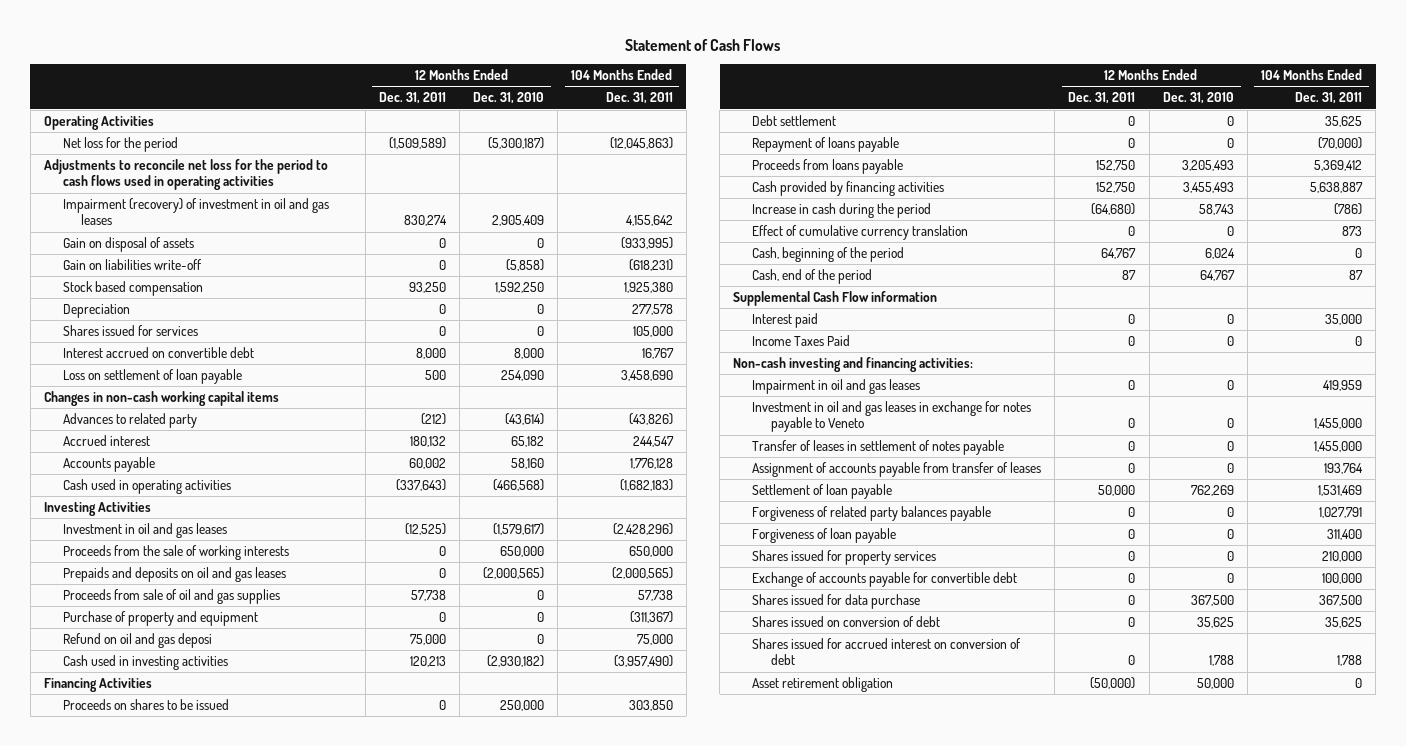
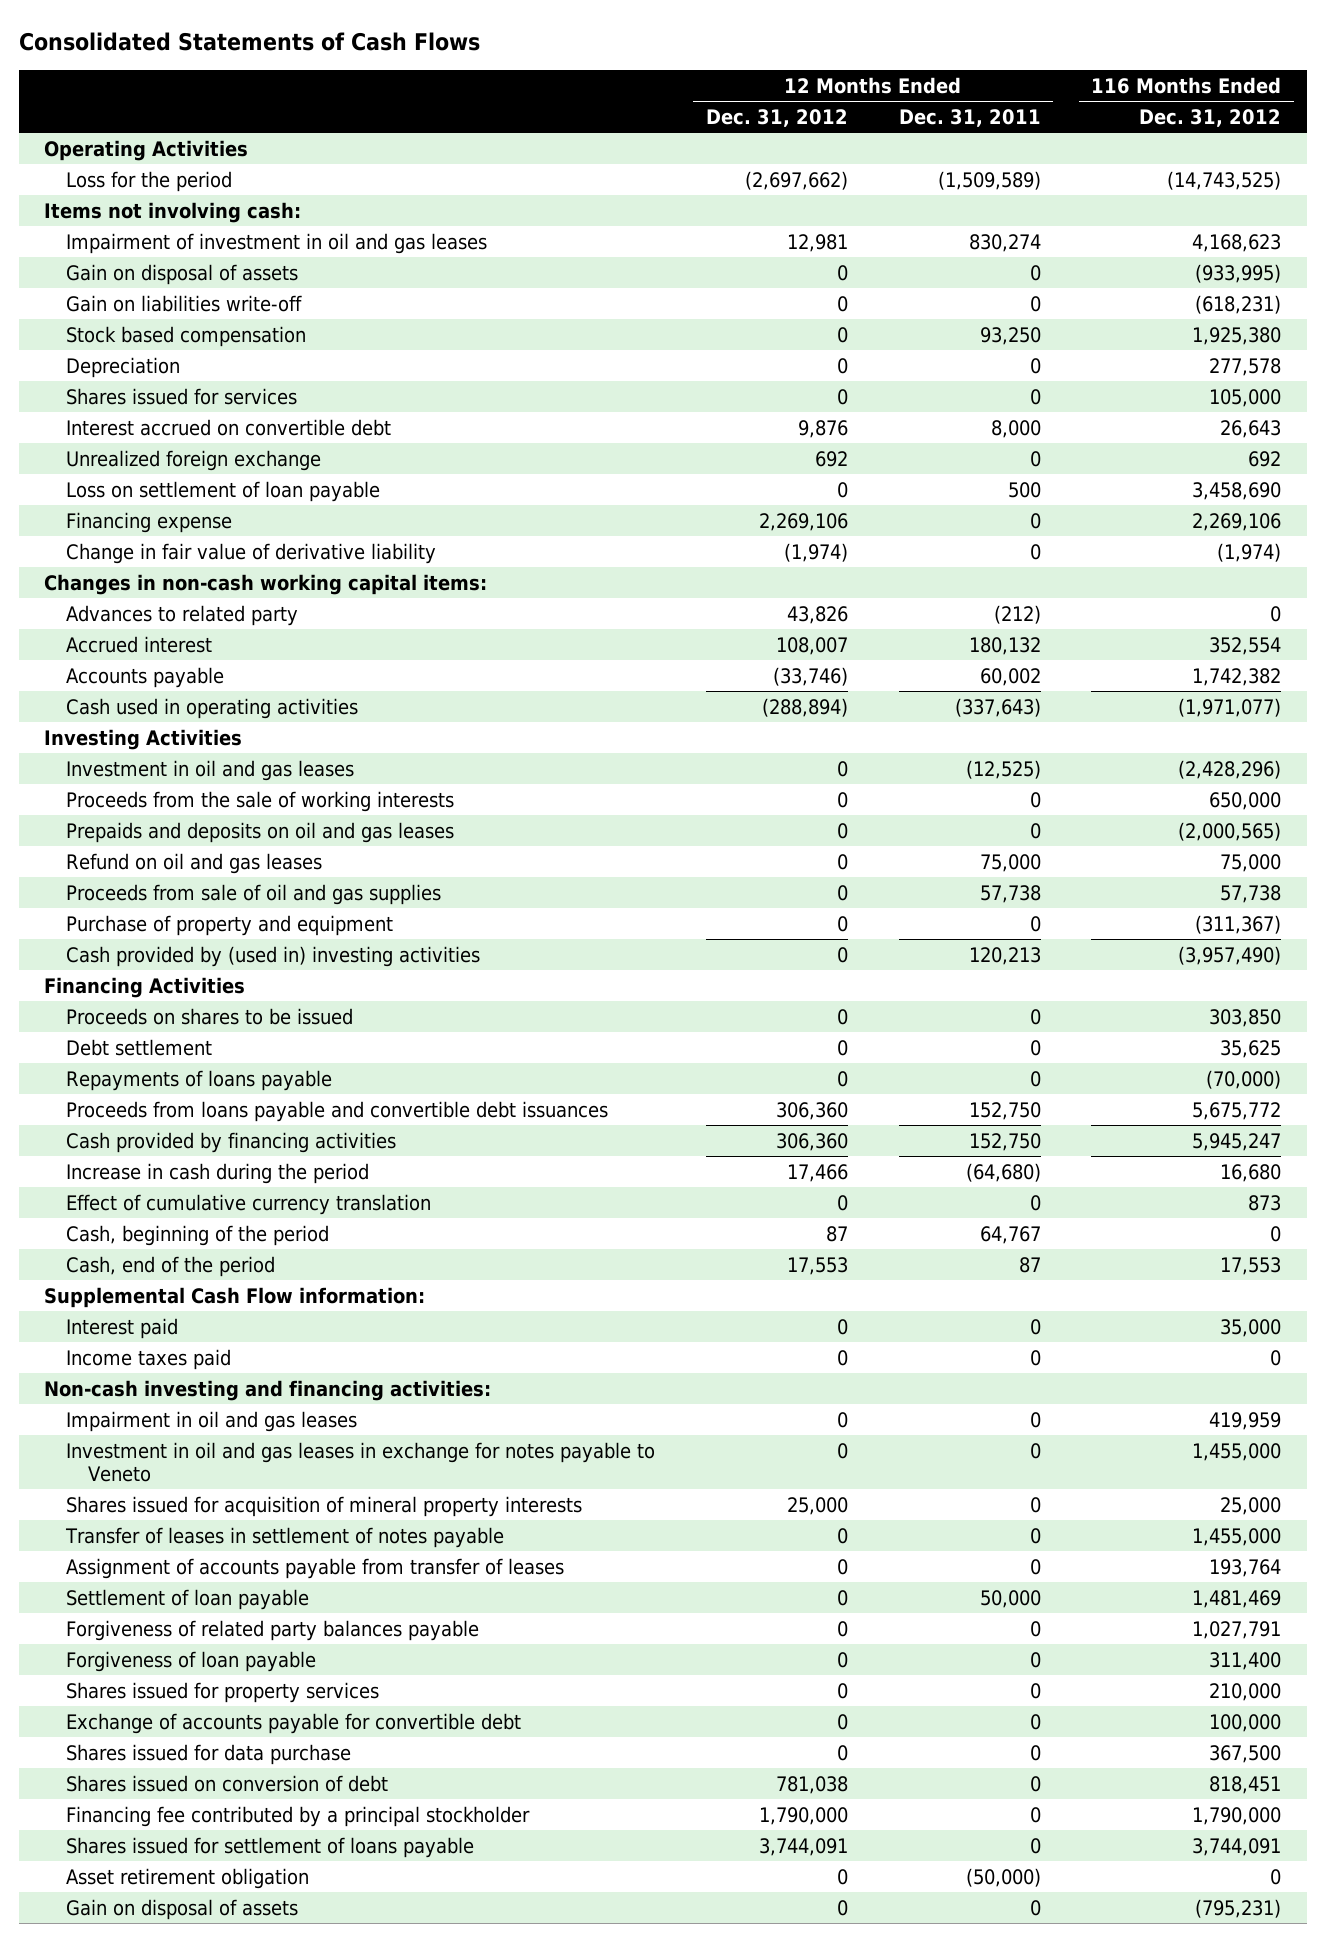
- Statement of Cash Flows
+ Consolidated Statements of Cash Flows
- | 12 Months Ended Dec. 31, 2011 | 12 Months Ended Dec. 31, 2010 | 104 Months Ended Dec. 31, 2011
+ | 12 Months Ended Dec. 31, 2012 | 12 Months Ended Dec. 31, 2011 | 116 Months Ended Dec. 31, 2012
- Net loss for the period | (1,509,589) | (5,300,187) | (12,045,863)
- Adjustments to reconcile net loss for the period to cash flows used in operating activities
- Impairment (recovery) of investment in oil and gas leases | 830,274 | 2,905,409 | 4,155,642
+ Loss for the period | (2,697,662) | (1,509,589) | (14,743,525)
+ Items not involving cash:
+ Impairment of investment in oil and gas leases | 12,981 | 830,274 | 4,168,623
+ Unrealized foreign exchange | 692 | 0 | 692
- Changes in non-cash working capital items
+ Financing expense | 2,269,106 | 0 | 2,269,106
+ Change in fair value of derivative liability | (1,974) | 0 | (1,974)
+ Changes in non-cash working capital items:
+ Refund on oil and gas leases | 0 | 75,000 | 75,000
- Refund on oil and gas deposi | 75,000 | 0 | 75,000
- Cash used in investing activities | 120,213 | (2,930,182) | (3,957,490)
+ Cash provided by (used in) investing activities | 0 | 120,213 | (3,957,490)
- Repayment of loans payable | 0 | 0 | (70,000)
- Proceeds from loans payable | 152,750 | 3,205,493 | 5,369,412
+ Repayments of loans payable | 0 | 0 | (70,000)
+ Proceeds from loans payable and convertible debt issuances | 306,360 | 152,750 | 5,675,772
- Supplemental Cash Flow information
+ Supplemental Cash Flow information:
- Income Taxes Paid | 0 | 0 | 0
+ Income taxes paid | 0 | 0 | 0
+ Shares issued for acquisition of mineral property interests | 25,000 | 0 | 25,000
- Shares issued for accrued interest on conversion of debt | 0 | 1,788 | 1,788
+ Financing fee contributed by a principal stockholder | 1,790,000 | 0 | 1,790,000
+ Shares issued for settlement of loans payable | 3,744,091 | 0 | 3,744,091
+ Gain on disposal of assets | 0 | 0 | (795,231)

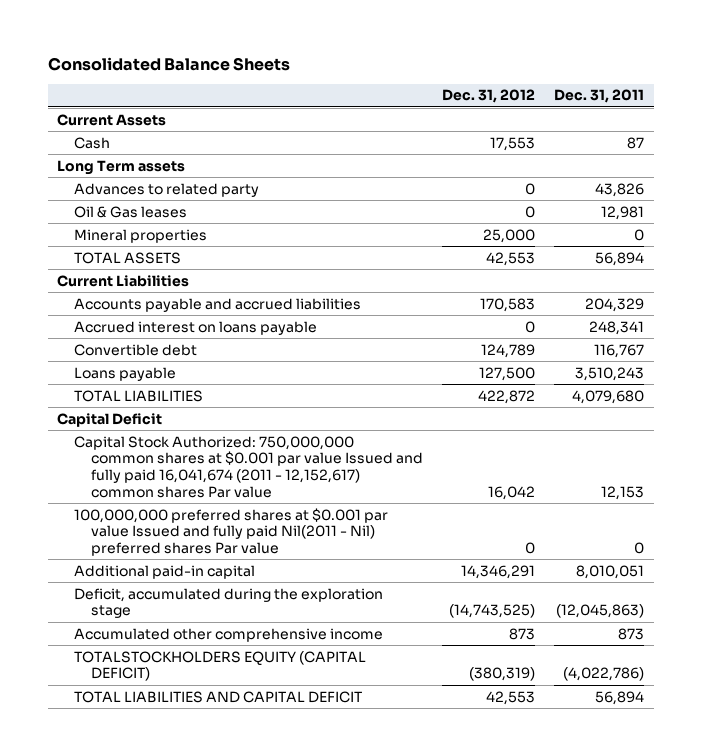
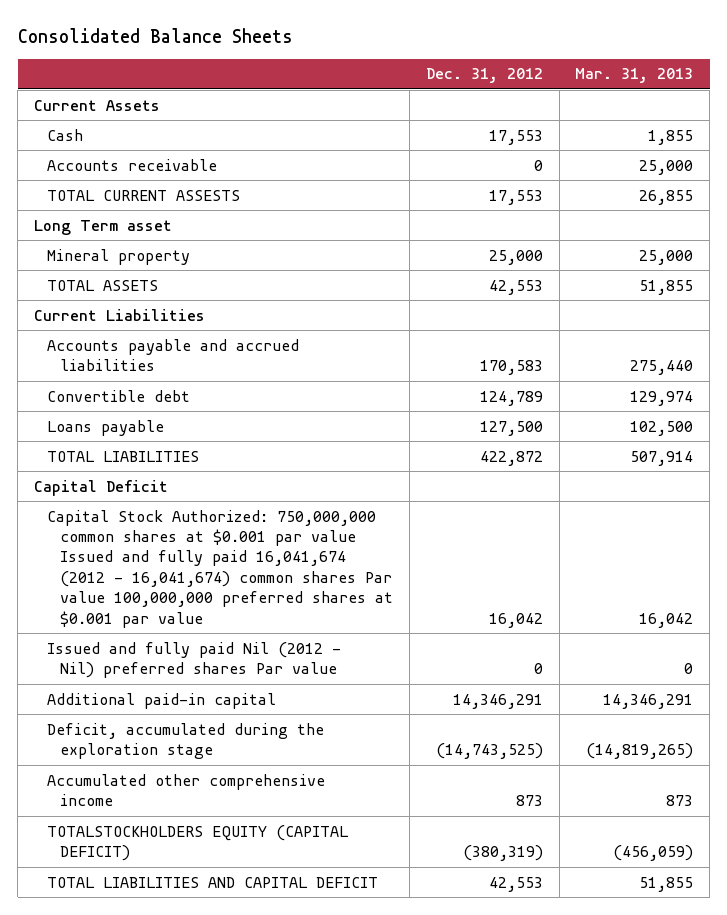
- | Dec. 31, 2012 | Dec. 31, 2011
+ | Dec. 31, 2012 | Mar. 31, 2013
- Long Term assets
- Advances to related party | 0 | 43,826
- Oil & Gas leases | 0 | 12,981
- Mineral properties | 25,000 | 0
+ Accounts receivable | 0 | 25,000
+ TOTAL CURRENT ASSESTS | 17,553 | 26,855
+ Long Term asset
+ Mineral property | 25,000 | 25,000
- Accrued interest on loans payable | 0 | 248,341
- Capital Stock Authorized: 750,000,000 common shares at $0.001 par value Issued and fully paid 16,041,674 (2011 - 12,152,617) common shares Par value | 16,042 | 12,153
- 100,000,000 preferred shares at $0.001 par value Issued and fully paid Nil(2011 - Nil) preferred shares Par value | 0 | 0
+ Capital Stock Authorized: 750,000,000 common shares at $0.001 par value Issued and fully paid 16,041,674 (2012 - 16,041,674) common shares Par value 100,000,000 preferred shares at $0.001 par value | 16,042 | 16,042
+ Issued and fully paid Nil (2012 - Nil) preferred shares Par value | 0 | 0

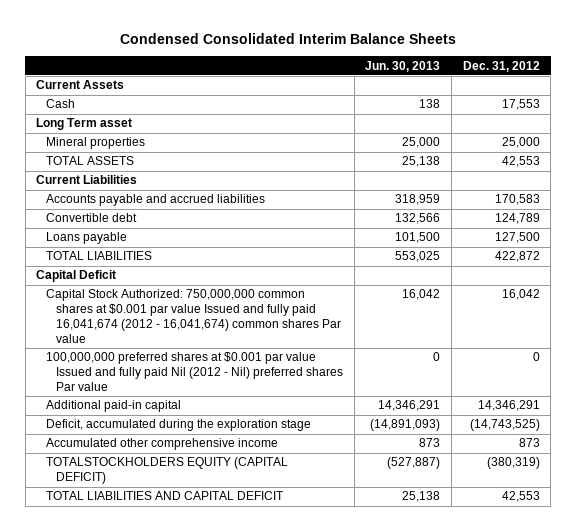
- Consolidated Balance Sheets
+ Condensed Consolidated Interim Balance Sheets
- | Dec. 31, 2012 | Mar. 31, 2013
+ | Jun. 30, 2013 | Dec. 31, 2012
- Accounts receivable | 0 | 25,000
- TOTAL CURRENT ASSESTS | 17,553 | 26,855
- Mineral property | 25,000 | 25,000
+ Mineral properties | 25,000 | 25,000
- Capital Stock Authorized: 750,000,000 common shares at $0.001 par value Issued and fully paid 16,041,674 (2012 - 16,041,674) common shares Par value 100,000,000 preferred shares at $0.001 par value | 16,042 | 16,042
- Issued and fully paid Nil (2012 - Nil) preferred shares Par value | 0 | 0
+ Capital Stock Authorized: 750,000,000 common shares at $0.001 par value Issued and fully paid 16,041,674 (2012 - 16,041,674) common shares Par value | 16,042 | 16,042
+ 100,000,000 preferred shares at $0.001 par value Issued and fully paid Nil (2012 - Nil) preferred shares Par value | 0 | 0

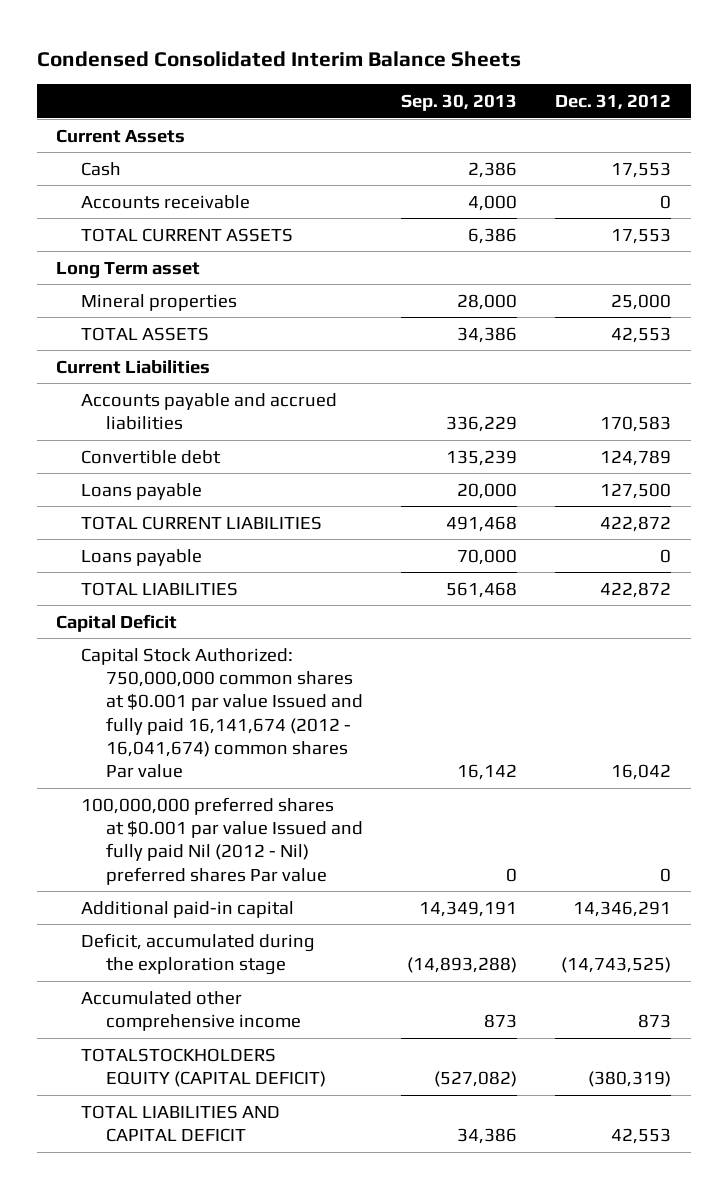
- | Jun. 30, 2013 | Dec. 31, 2012
+ | Sep. 30, 2013 | Dec. 31, 2012
+ Accounts receivable | 4,000 | 0
+ TOTAL CURRENT ASSETS | 6,386 | 17,553
+ TOTAL CURRENT LIABILITIES | 491,468 | 422,872
+ Loans payable | 70,000 | 0
- Capital Stock Authorized: 750,000,000 common shares at $0.001 par value Issued and fully paid 16,041,674 (2012 - 16,041,674) common shares Par value | 16,042 | 16,042
+ Capital Stock Authorized: 750,000,000 common shares at $0.001 par value Issued and fully paid 16,141,674 (2012 - 16,041,674) common shares Par value | 16,142 | 16,042

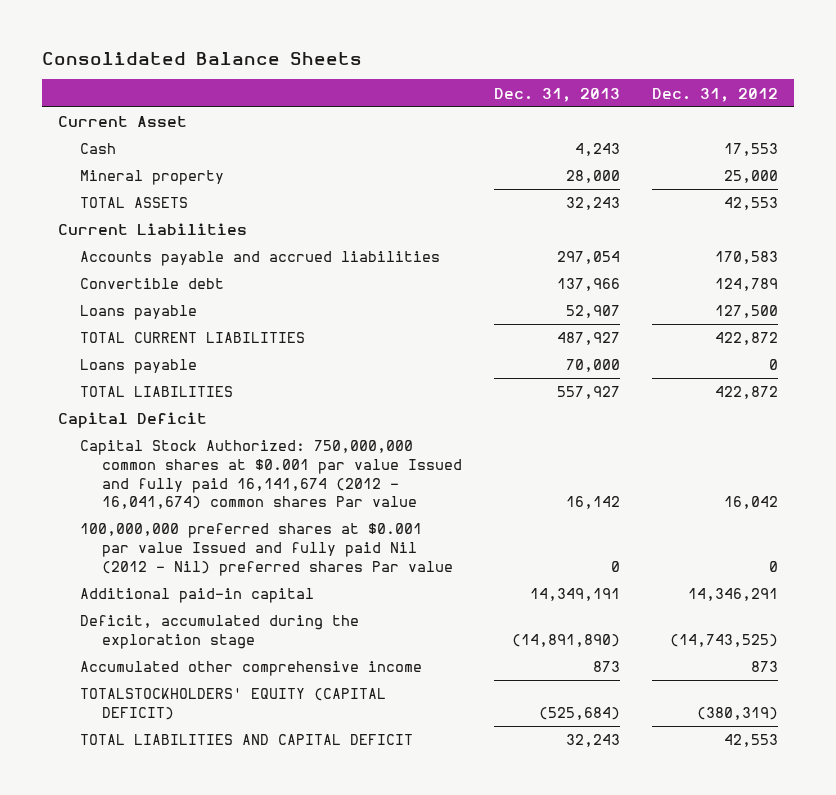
- Condensed Consolidated Interim Balance Sheets
+ Consolidated Balance Sheets
- | Sep. 30, 2013 | Dec. 31, 2012
+ | Dec. 31, 2013 | Dec. 31, 2012
- Current Assets
+ Current Asset
- Accounts receivable | 4,000 | 0
- TOTAL CURRENT ASSETS | 6,386 | 17,553
- Long Term asset
- Mineral properties | 28,000 | 25,000
+ Mineral property | 28,000 | 25,000
- TOTALSTOCKHOLDERS EQUITY (CAPITAL DEFICIT) | (527,082) | (380,319)
+ TOTALSTOCKHOLDERS' EQUITY (CAPITAL DEFICIT) | (525,684) | (380,319)

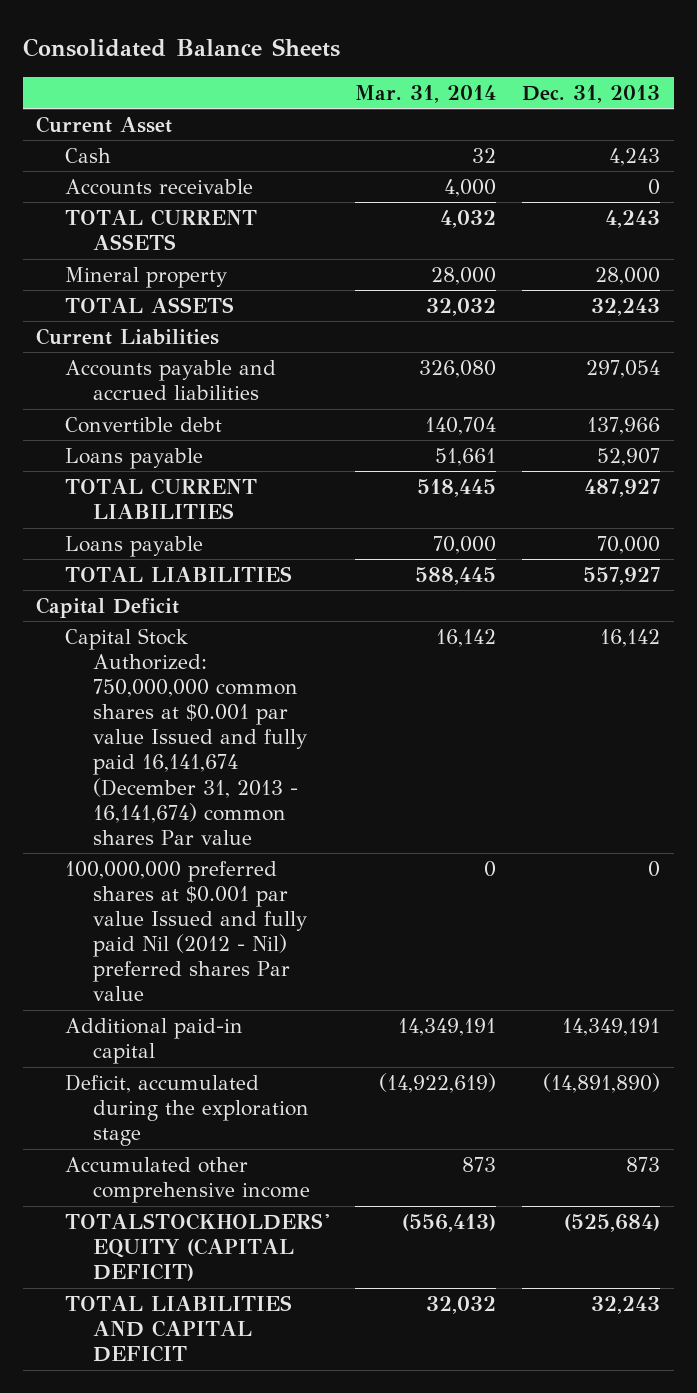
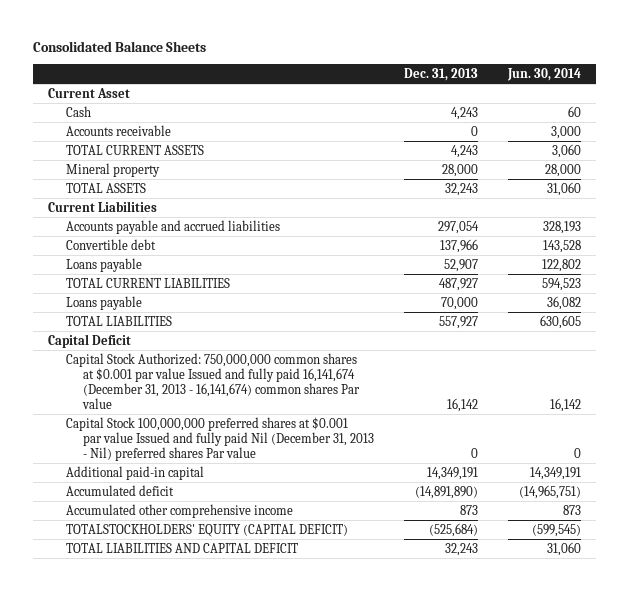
- | Mar. 31, 2014 | Dec. 31, 2013
+ | Dec. 31, 2013 | Jun. 30, 2014
- 100,000,000 preferred shares at $0.001 par value Issued and fully paid Nil (2012 - Nil) preferred shares Par value | 0 | 0
+ Capital Stock 100,000,000 preferred shares at $0.001 par value Issued and fully paid Nil (December 31, 2013 - Nil) preferred shares Par value | 0 | 0
- Deficit, accumulated during the exploration stage | (14,922,619) | (14,891,890)
+ Accumulated deficit | (14,891,890) | (14,965,751)

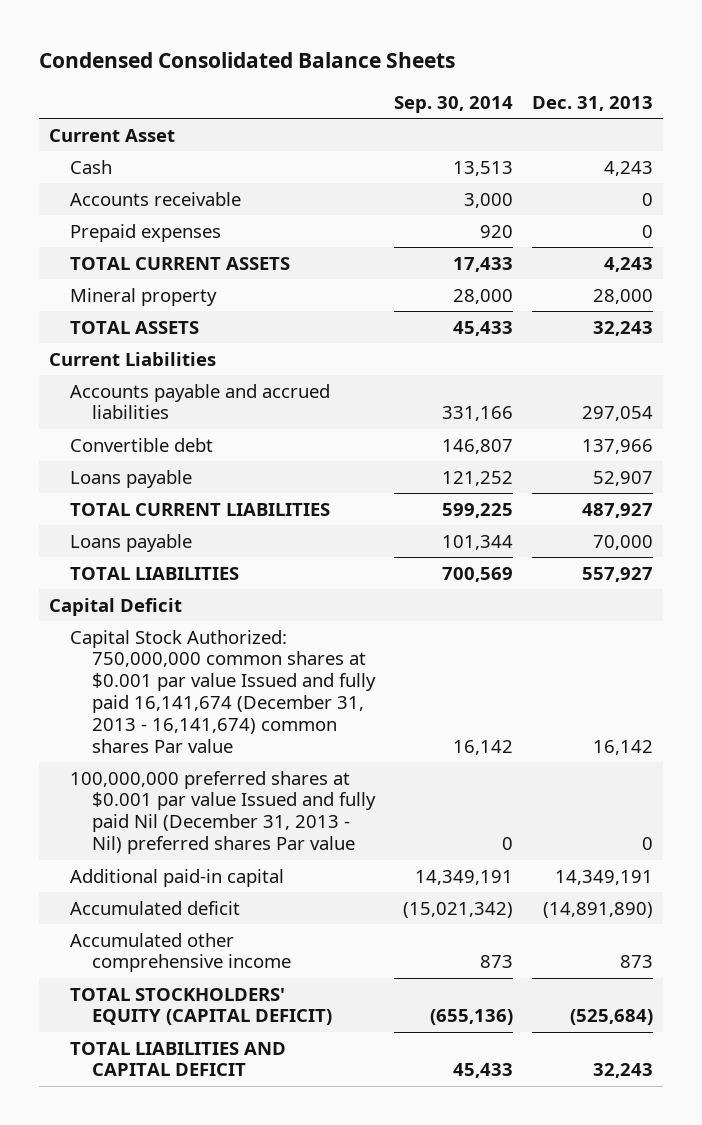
- Consolidated Balance Sheets
+ Condensed Consolidated Balance Sheets
- | Dec. 31, 2013 | Jun. 30, 2014
+ | Sep. 30, 2014 | Dec. 31, 2013
+ Prepaid expenses | 920 | 0
- Capital Stock 100,000,000 preferred shares at $0.001 par value Issued and fully paid Nil (December 31, 2013 - Nil) preferred shares Par value | 0 | 0
+ 100,000,000 preferred shares at $0.001 par value Issued and fully paid Nil (December 31, 2013 - Nil) preferred shares Par value | 0 | 0
- TOTALSTOCKHOLDERS' EQUITY (CAPITAL DEFICIT) | (525,684) | (599,545)
+ TOTAL STOCKHOLDERS' EQUITY (CAPITAL DEFICIT) | (655,136) | (525,684)

